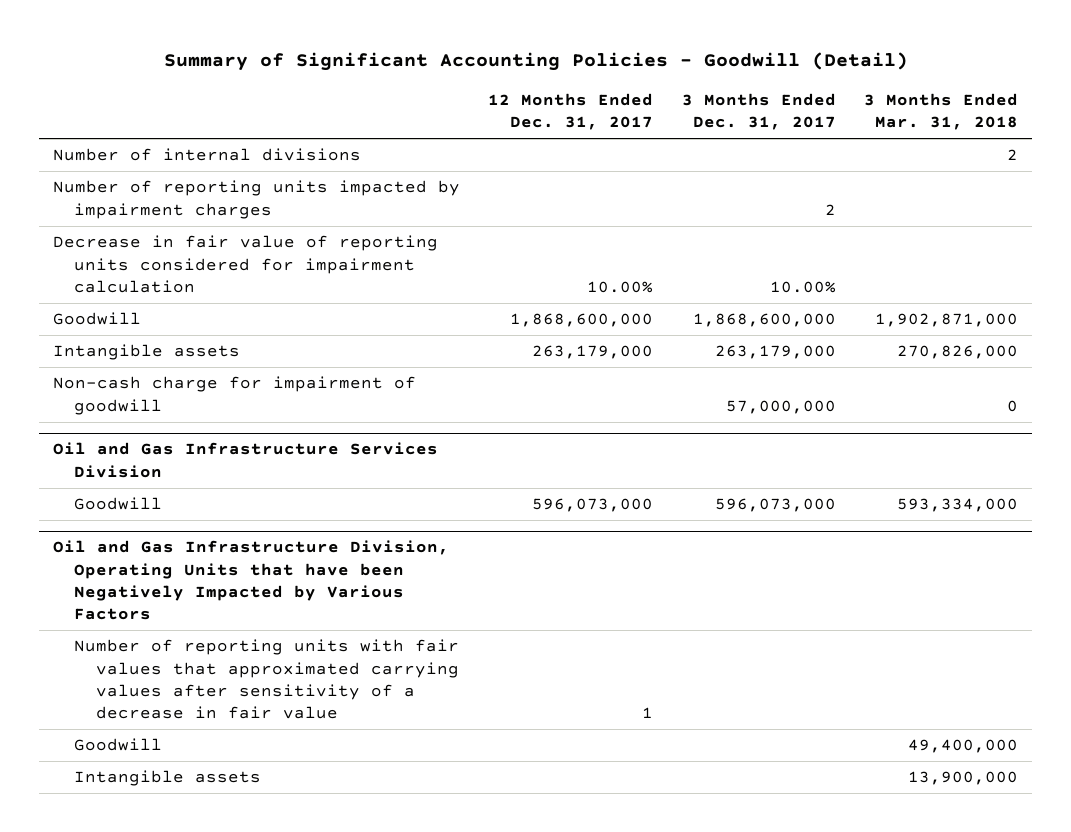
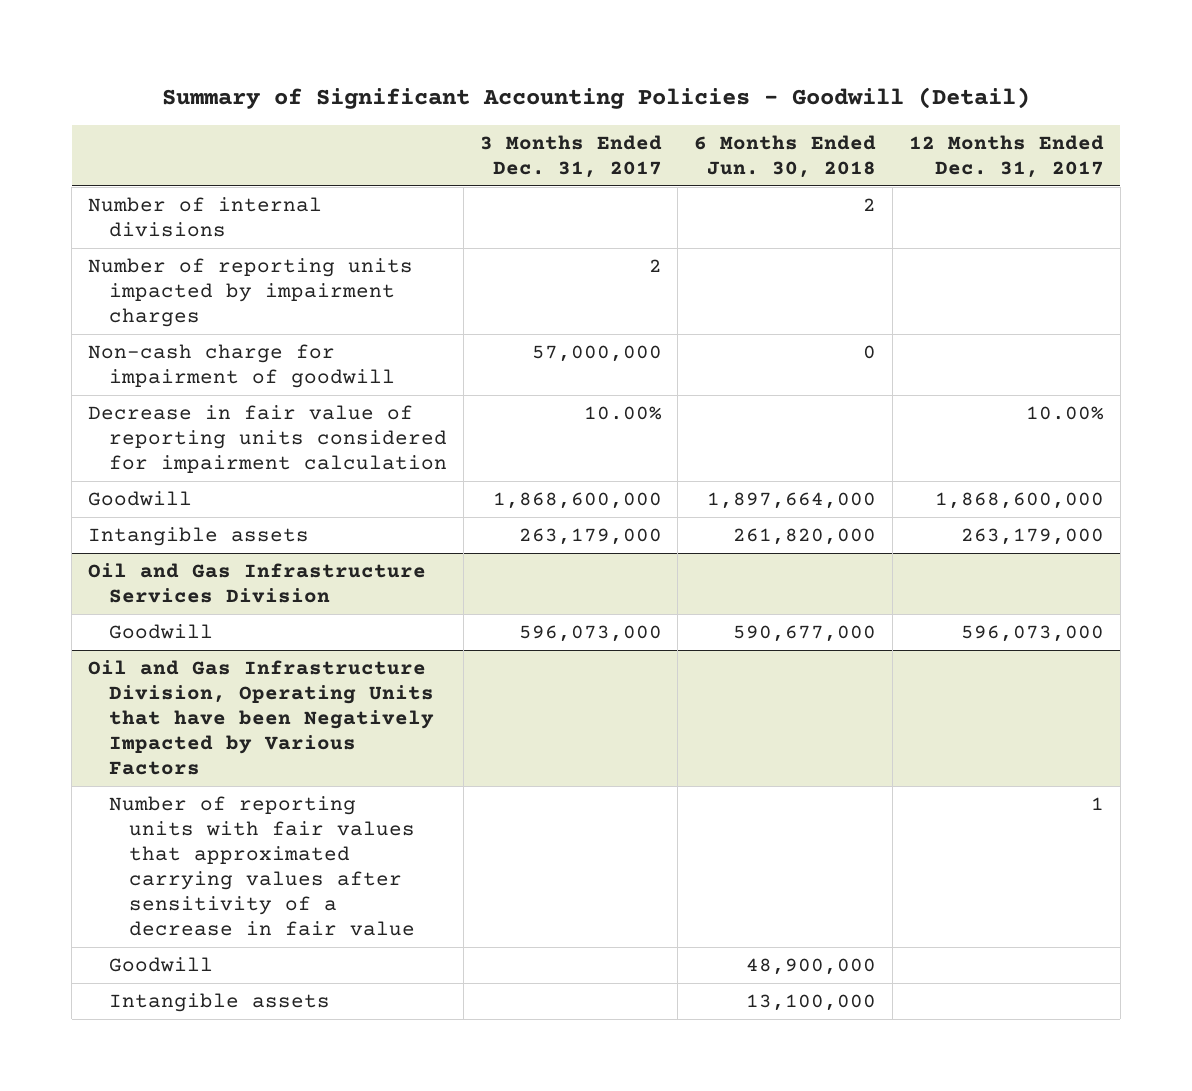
- | 12 Months Ended Dec. 31, 2017 | 3 Months Ended Dec. 31, 2017 | 3 Months Ended Mar. 31, 2018
+ | 3 Months Ended Dec. 31, 2017 | 6 Months Ended Jun. 30, 2018 | 12 Months Ended Dec. 31, 2017
moved up: Non-cash charge for impairment of goodwill | 57,000,000 | 0 |

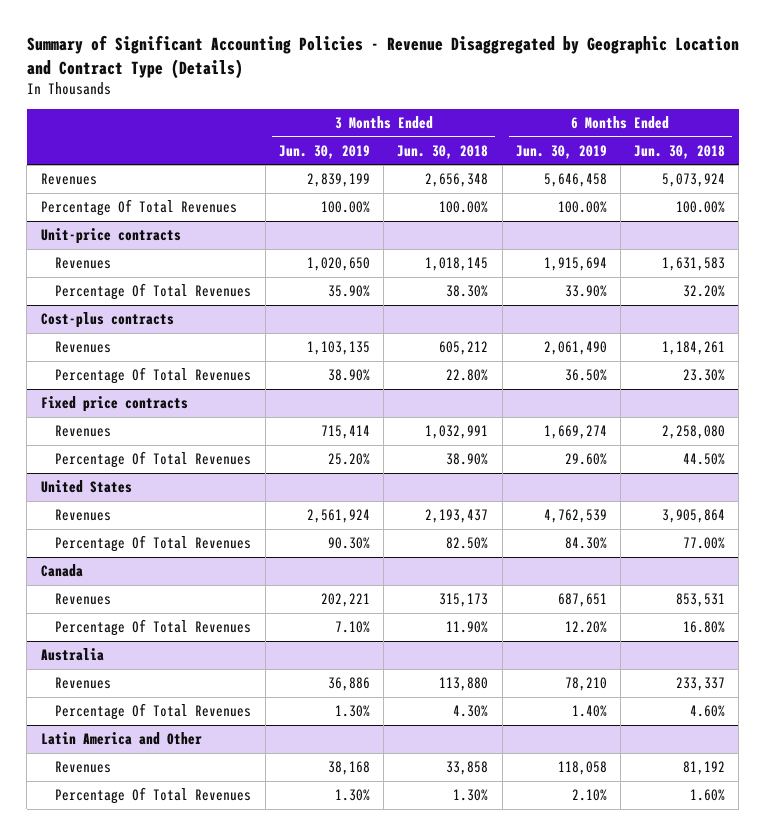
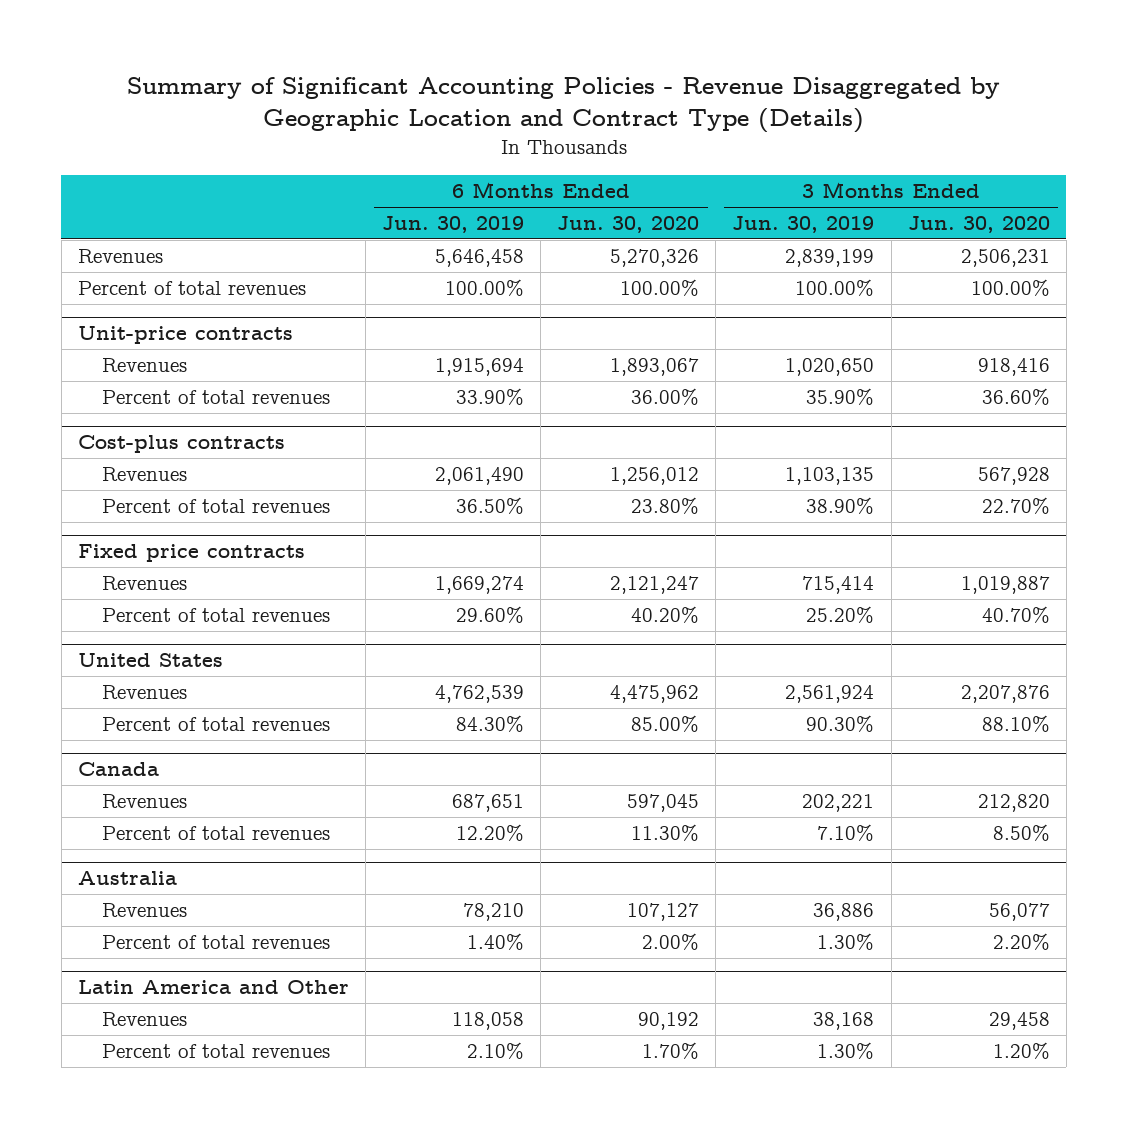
- | 3 Months Ended Jun. 30, 2019 | 3 Months Ended Jun. 30, 2018 | 6 Months Ended Jun. 30, 2019 | 6 Months Ended Jun. 30, 2018
+ | 6 Months Ended Jun. 30, 2019 | 6 Months Ended Jun. 30, 2020 | 3 Months Ended Jun. 30, 2019 | 3 Months Ended Jun. 30, 2020
- Percentage Of Total Revenues | 100.00% | 100.00% | 100.00% | 100.00%
+ Percent of total revenues | 100.00% | 100.00% | 100.00% | 100.00%
@ Unit-price contracts
- Percentage Of Total Revenues | 35.90% | 38.30% | 33.90% | 32.20%
+ Percent of total revenues | 33.90% | 36.00% | 35.90% | 36.60%
@ Cost-plus contracts
- Percentage Of Total Revenues | 38.90% | 22.80% | 36.50% | 23.30%
+ Percent of total revenues | 36.50% | 23.80% | 38.90% | 22.70%
@ Fixed price contracts
- Percentage Of Total Revenues | 25.20% | 38.90% | 29.60% | 44.50%
+ Percent of total revenues | 29.60% | 40.20% | 25.20% | 40.70%
@ United States
- Percentage Of Total Revenues | 90.30% | 82.50% | 84.30% | 77.00%
+ Percent of total revenues | 84.30% | 85.00% | 90.30% | 88.10%
@ Canada
- Percentage Of Total Revenues | 7.10% | 11.90% | 12.20% | 16.80%
+ Percent of total revenues | 12.20% | 11.30% | 7.10% | 8.50%
@ Australia
- Percentage Of Total Revenues | 1.30% | 4.30% | 1.40% | 4.60%
+ Percent of total revenues | 1.40% | 2.00% | 1.30% | 2.20%
@ Latin America and Other
- Percentage Of Total Revenues | 1.30% | 1.30% | 2.10% | 1.60%
+ Percent of total revenues | 2.10% | 1.70% | 1.30% | 1.20%

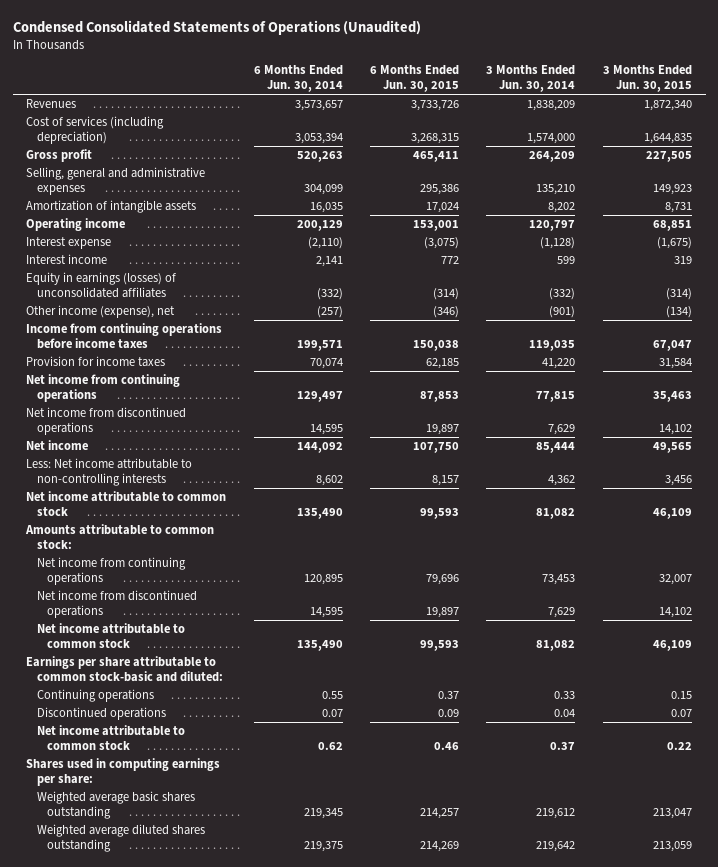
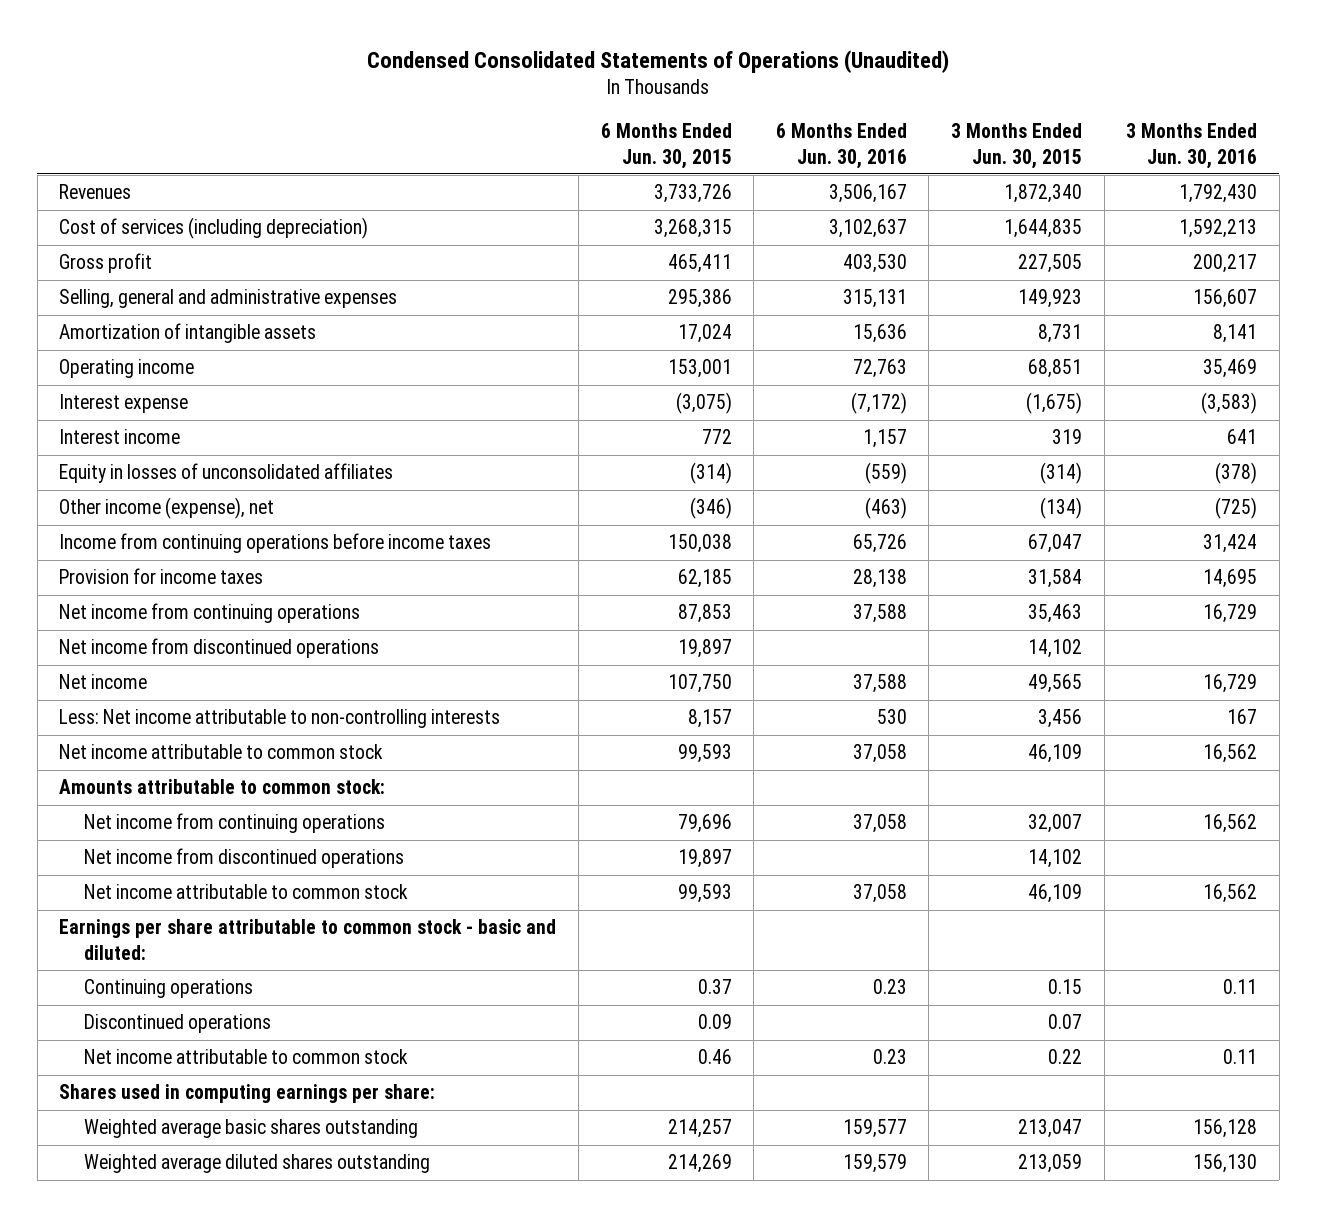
- | 6 Months Ended Jun. 30, 2014 | 6 Months Ended Jun. 30, 2015 | 3 Months Ended Jun. 30, 2014 | 3 Months Ended Jun. 30, 2015
+ | 6 Months Ended Jun. 30, 2015 | 6 Months Ended Jun. 30, 2016 | 3 Months Ended Jun. 30, 2015 | 3 Months Ended Jun. 30, 2016
- Equity in earnings (losses) of unconsolidated affiliates | (332) | (314) | (332) | (314)
+ Equity in losses of unconsolidated affiliates | (314) | (559) | (314) | (378)
- Earnings per share attributable to common stock-basic and diluted:
+ Earnings per share attributable to common stock - basic and diluted:

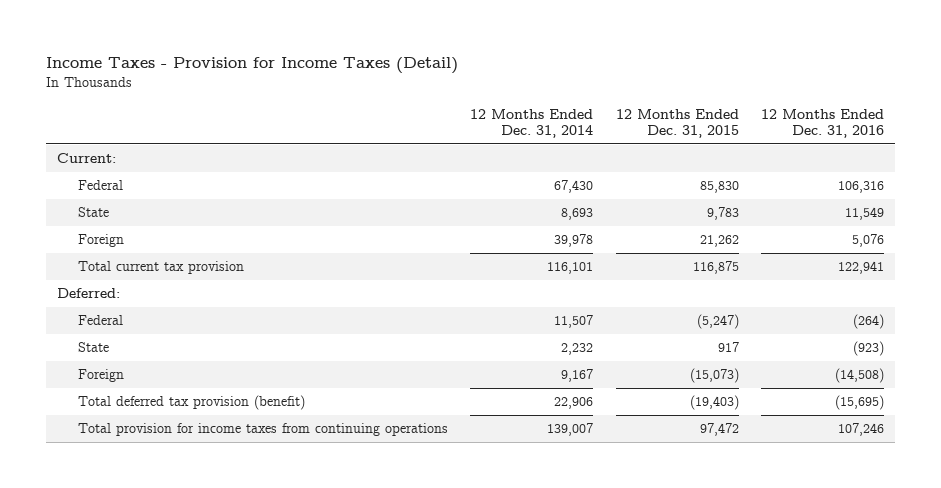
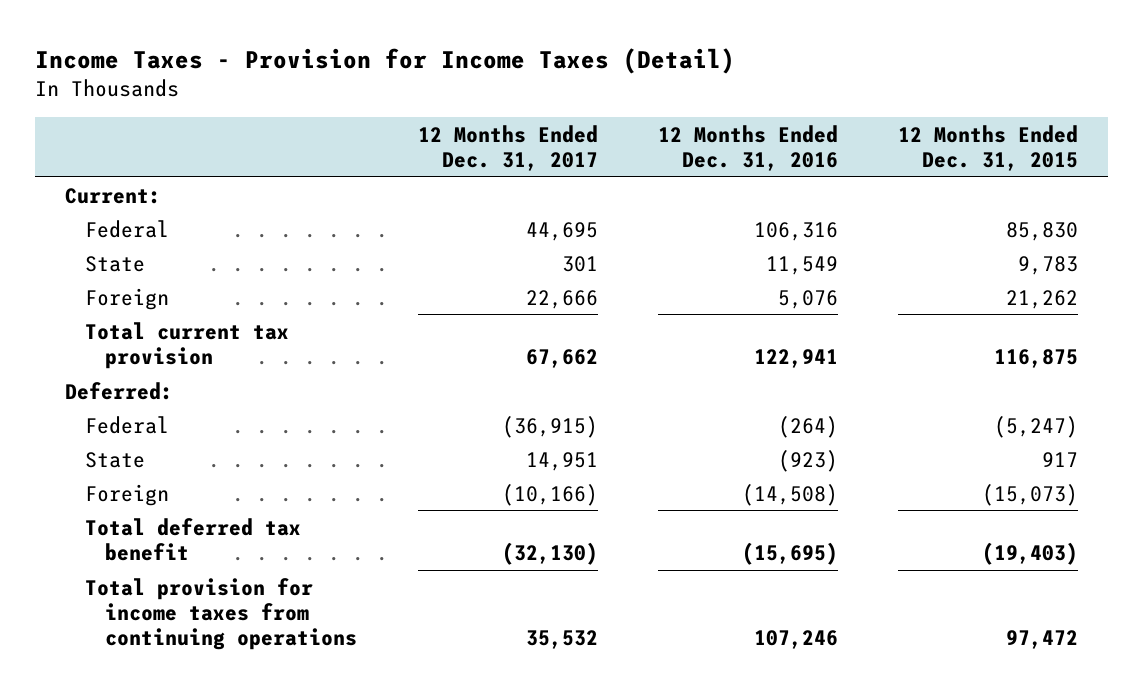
- | 12 Months Ended Dec. 31, 2014 | 12 Months Ended Dec. 31, 2015 | 12 Months Ended Dec. 31, 2016
+ | 12 Months Ended Dec. 31, 2017 | 12 Months Ended Dec. 31, 2016 | 12 Months Ended Dec. 31, 2015
- Total deferred tax provision (benefit) | 22,906 | (19,403) | (15,695)
+ Total deferred tax benefit | (32,130) | (15,695) | (19,403)

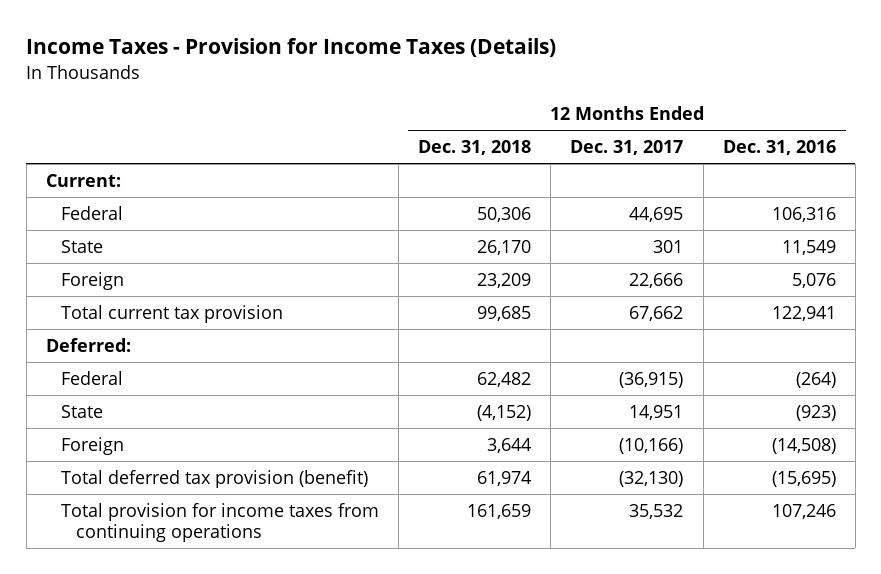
- Income Taxes - Provision for Income Taxes (Detail)
+ Income Taxes - Provision for Income Taxes (Details)
- | 12 Months Ended Dec. 31, 2017 | 12 Months Ended Dec. 31, 2016 | 12 Months Ended Dec. 31, 2015
+ | 12 Months Ended Dec. 31, 2018 | 12 Months Ended Dec. 31, 2017 | 12 Months Ended Dec. 31, 2016
- Total deferred tax benefit | (32,130) | (15,695) | (19,403)
+ Total deferred tax provision (benefit) | 61,974 | (32,130) | (15,695)

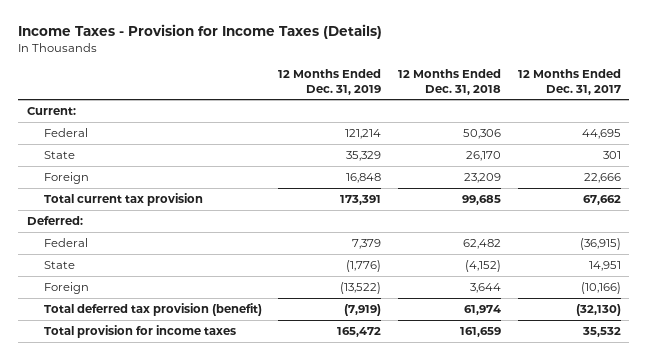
- | 12 Months Ended Dec. 31, 2018 | 12 Months Ended Dec. 31, 2017 | 12 Months Ended Dec. 31, 2016
+ | 12 Months Ended Dec. 31, 2019 | 12 Months Ended Dec. 31, 2018 | 12 Months Ended Dec. 31, 2017
- Total provision for income taxes from continuing operations | 161,659 | 35,532 | 107,246
+ Total provision for income taxes | 165,472 | 161,659 | 35,532

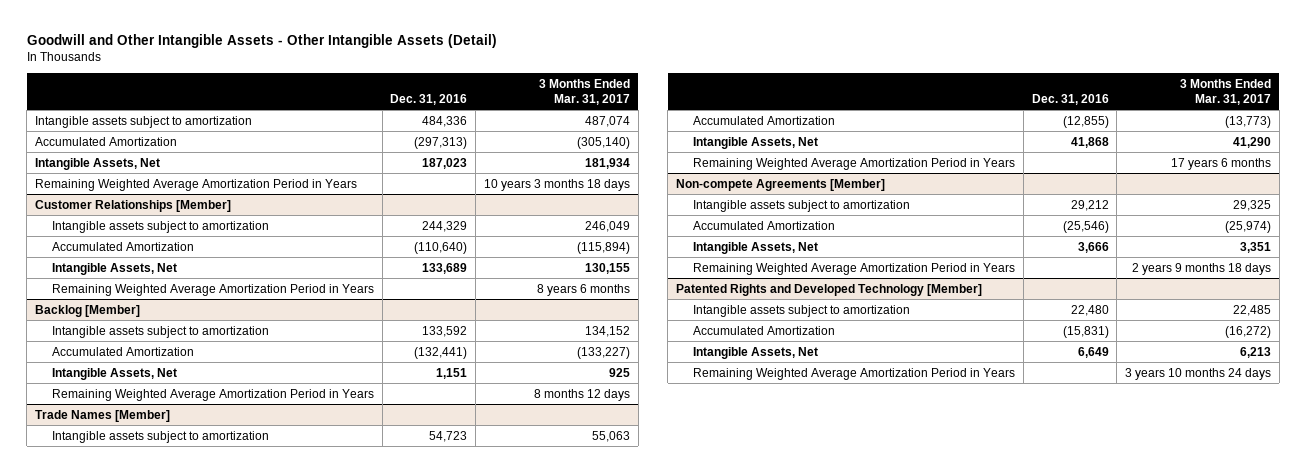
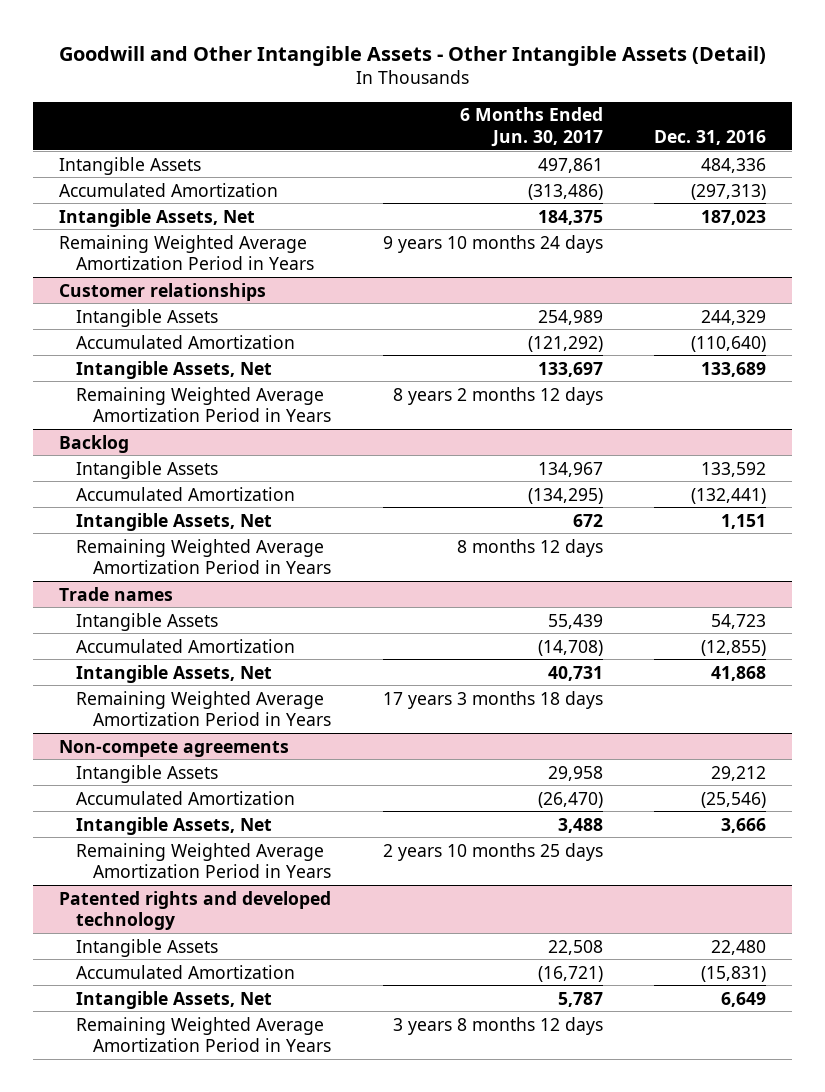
- | Dec. 31, 2016 | 3 Months Ended Mar. 31, 2017
+ | 6 Months Ended Jun. 30, 2017 | Dec. 31, 2016
- Intangible assets subject to amortization | 484,336 | 487,074
+ Intangible Assets | 497,861 | 484,336
- Customer Relationships [Member]
- Intangible assets subject to amortization | 244,329 | 246,049
+ Customer relationships
+ Intangible Assets | 254,989 | 244,329
- Backlog [Member]
- Intangible assets subject to amortization | 133,592 | 134,152
+ Backlog
+ Intangible Assets | 134,967 | 133,592
- Trade Names [Member]
- Intangible assets subject to amortization | 54,723 | 55,063
+ Trade names
+ Intangible Assets | 55,439 | 54,723
- Non-compete Agreements [Member]
- Intangible assets subject to amortization | 29,212 | 29,325
+ Non-compete agreements
+ Intangible Assets | 29,958 | 29,212
- Patented Rights and Developed Technology [Member]
- Intangible assets subject to amortization | 22,480 | 22,485
+ Patented rights and developed technology
+ Intangible Assets | 22,508 | 22,480

